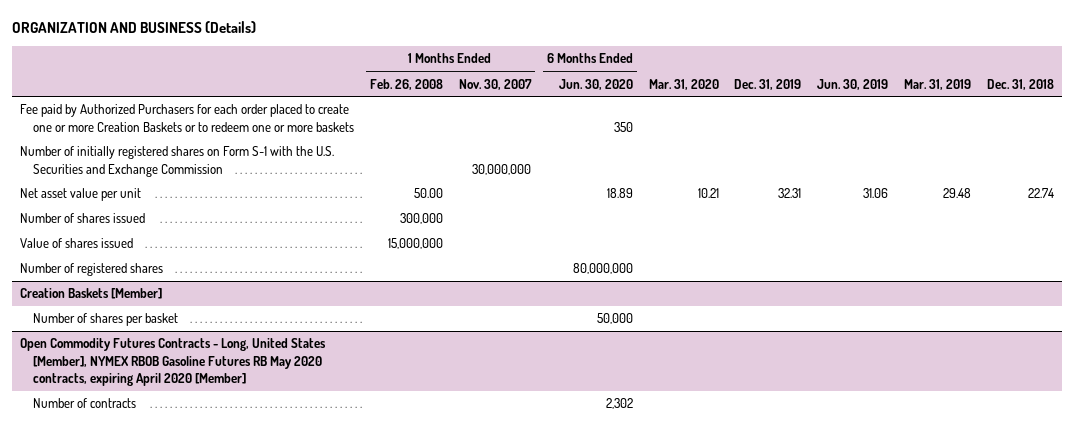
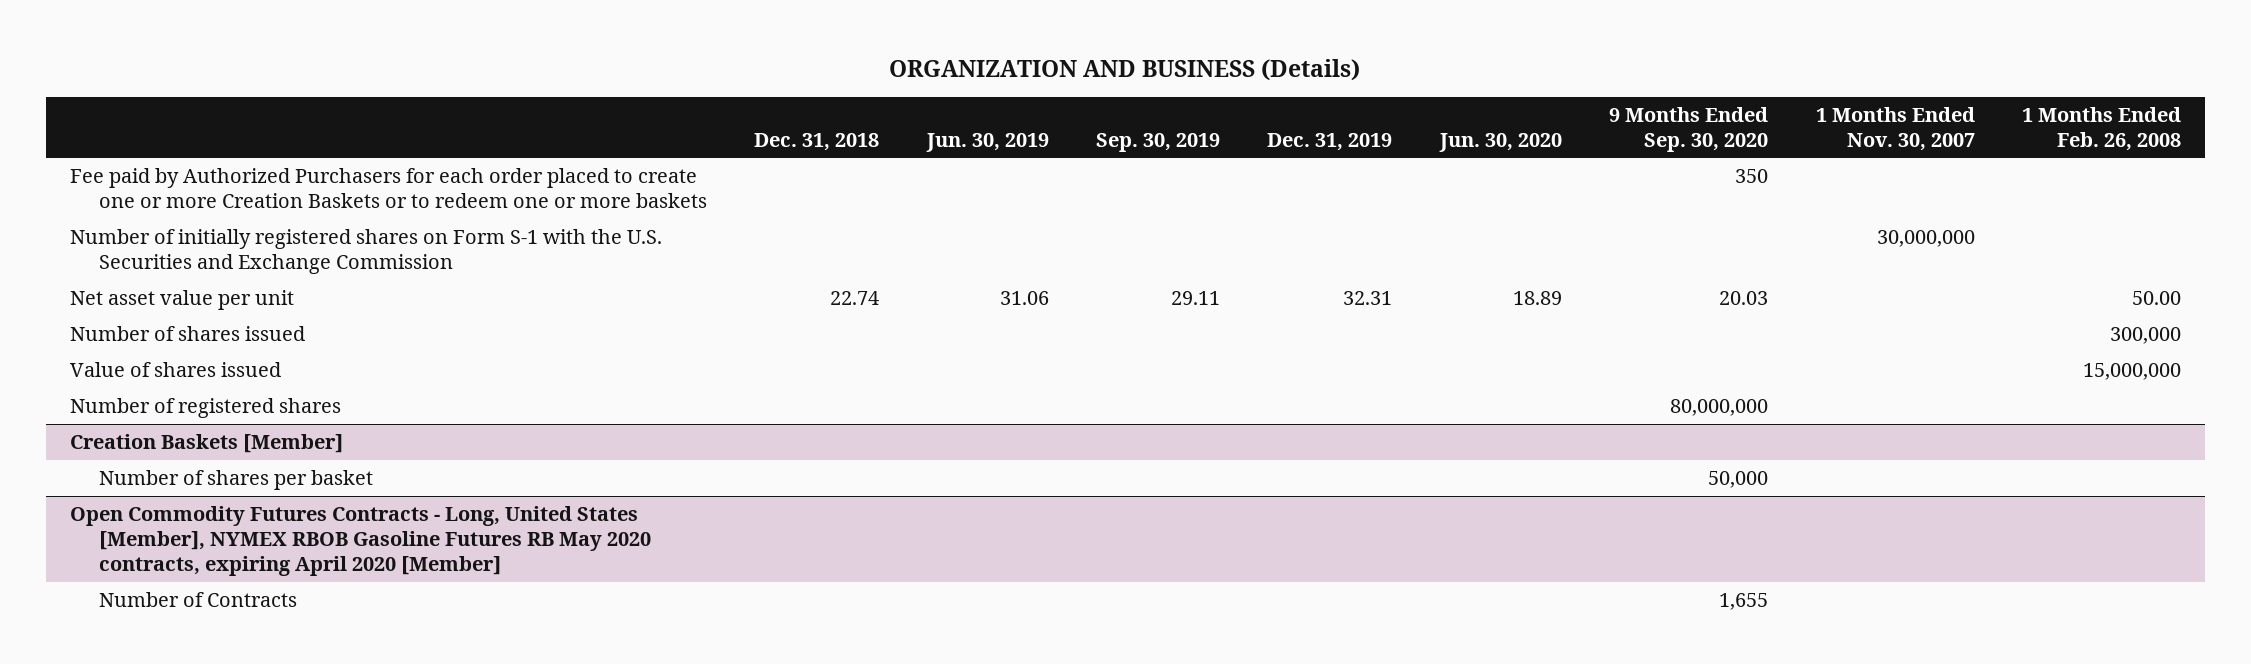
- | 1 Months Ended Feb. 26, 2008 | 1 Months Ended Nov. 30, 2007 | 6 Months Ended Jun. 30, 2020 | Mar. 31, 2020 | Dec. 31, 2019 | Jun. 30, 2019 | Mar. 31, 2019 | Dec. 31, 2018
+ | Dec. 31, 2018 | Jun. 30, 2019 | Sep. 30, 2019 | Dec. 31, 2019 | Jun. 30, 2020 | 9 Months Ended Sep. 30, 2020 | 1 Months Ended Nov. 30, 2007 | 1 Months Ended Feb. 26, 2008
@ Open Commodity Futures Contracts - Long, United States [Member], NYMEX RBOB Gasoline Futures RB May 2020 contracts, expiring April 2020 [Member]
- Number of contracts | | | 2,302 | | | | |
+ Number of Contracts | | | | | | 1,655 | |

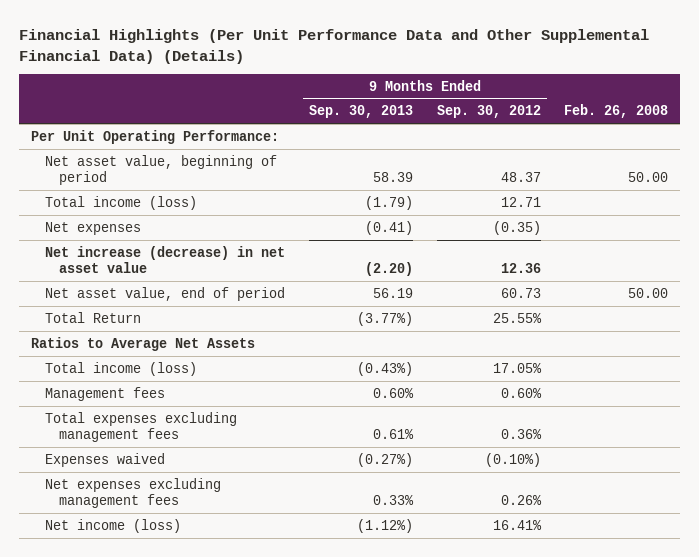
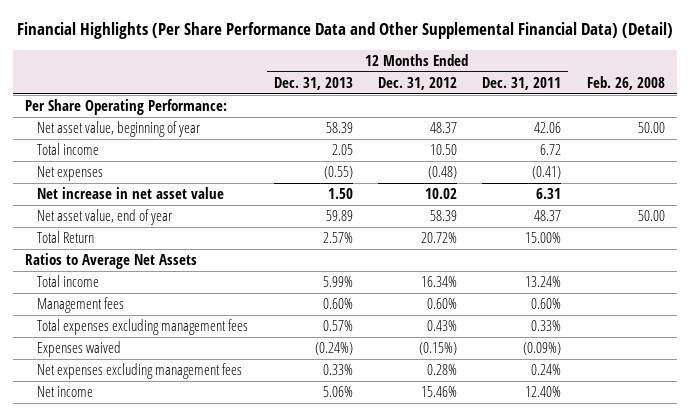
- Financial Highlights (Per Unit Performance Data and Other Supplemental Financial Data) (Details)
+ Financial Highlights (Per Share Performance Data and Other Supplemental Financial Data) (Detail)
- | 9 Months Ended Sep. 30, 2013 | 9 Months Ended Sep. 30, 2012 | Feb. 26, 2008
+ | 12 Months Ended Dec. 31, 2013 | 12 Months Ended Dec. 31, 2012 | 12 Months Ended Dec. 31, 2011 | Feb. 26, 2008
- Per Unit Operating Performance:
- Net asset value, beginning of period | 58.39 | 48.37 | 50.00
- Total income (loss) | (1.79) | 12.71 |
+ Per Share Operating Performance:
+ Net asset value, beginning of year | 58.39 | 48.37 | 42.06 | 50.00
+ Total income | 2.05 | 10.50 | 6.72 |
- Net increase (decrease) in net asset value | (2.20) | 12.36 |
- Net asset value, end of period | 56.19 | 60.73 | 50.00
+ Net increase in net asset value | 1.50 | 10.02 | 6.31 |
+ Net asset value, end of year | 59.89 | 58.39 | 48.37 | 50.00
- Total income (loss) | (0.43%) | 17.05% |
+ Total income | 5.99% | 16.34% | 13.24% |
- Net income (loss) | (1.12%) | 16.41% |
+ Net income | 5.06% | 15.46% | 12.40% |

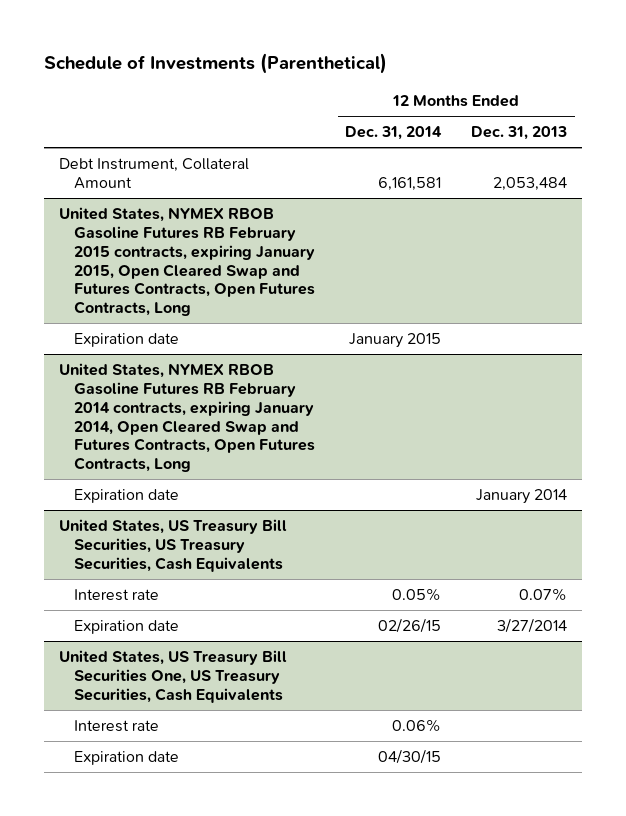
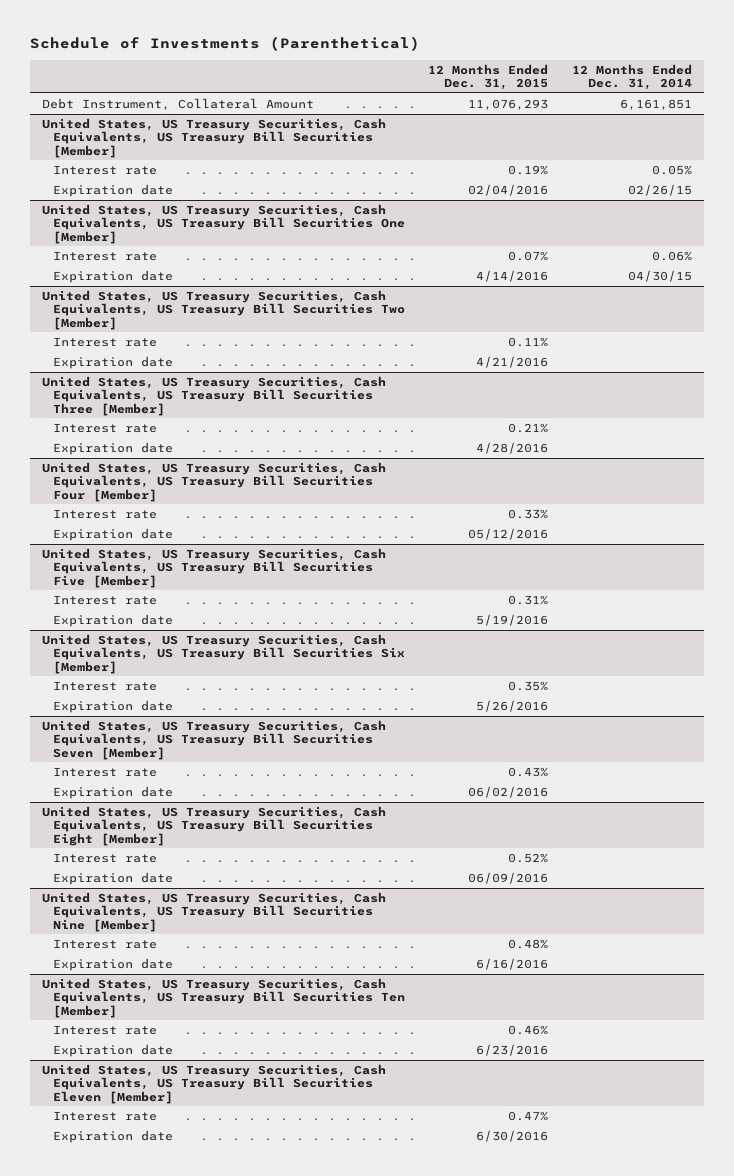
- | 12 Months Ended Dec. 31, 2014 | 12 Months Ended Dec. 31, 2013
+ | 12 Months Ended Dec. 31, 2015 | 12 Months Ended Dec. 31, 2014
- Debt Instrument, Collateral Amount | 6,161,581 | 2,053,484
- United States, NYMEX RBOB Gasoline Futures RB February 2015 contracts, expiring January 2015, Open Cleared Swap and Futures Contracts, Open Futures Contracts, Long
- Expiration date | January 2015 |
- United States, NYMEX RBOB Gasoline Futures RB February 2014 contracts, expiring January 2014, Open Cleared Swap and Futures Contracts, Open Futures Contracts, Long
- Expiration date | | January 2014
- United States, US Treasury Bill Securities, US Treasury Securities, Cash Equivalents
+ Debt Instrument, Collateral Amount | 11,076,293 | 6,161,851
+ United States, US Treasury Securities, Cash Equivalents, US Treasury Bill Securities [Member]
- United States, US Treasury Bill Securities One, US Treasury Securities, Cash Equivalents
+ United States, US Treasury Securities, Cash Equivalents, US Treasury Bill Securities One [Member]
+ United States, US Treasury Securities, Cash Equivalents, US Treasury Bill Securities Two [Member]
+ Interest rate | 0.11% |
+ Expiration date | 4/21/2016 |
+ United States, US Treasury Securities, Cash Equivalents, US Treasury Bill Securities Three [Member]
+ Interest rate | 0.21% |
+ Expiration date | 4/28/2016 |
+ United States, US Treasury Securities, Cash Equivalents, US Treasury Bill Securities Four [Member]
+ Interest rate | 0.33% |
+ Expiration date | 05/12/2016 |
+ United States, US Treasury Securities, Cash Equivalents, US Treasury Bill Securities Five [Member]
+ Interest rate | 0.31% |
+ Expiration date | 5/19/2016 |
+ United States, US Treasury Securities, Cash Equivalents, US Treasury Bill Securities Six [Member]
+ Interest rate | 0.35% |
+ Expiration date | 5/26/2016 |
+ United States, US Treasury Securities, Cash Equivalents, US Treasury Bill Securities Seven [Member]
+ Interest rate | 0.43% |
+ Expiration date | 06/02/2016 |
+ United States, US Treasury Securities, Cash Equivalents, US Treasury Bill Securities Eight [Member]
+ Interest rate | 0.52% |
+ Expiration date | 06/09/2016 |
+ United States, US Treasury Securities, Cash Equivalents, US Treasury Bill Securities Nine [Member]
+ Interest rate | 0.48% |
+ Expiration date | 6/16/2016 |
+ United States, US Treasury Securities, Cash Equivalents, US Treasury Bill Securities Ten [Member]
+ Interest rate | 0.46% |
+ Expiration date | 6/23/2016 |
+ United States, US Treasury Securities, Cash Equivalents, US Treasury Bill Securities Eleven [Member]
+ Interest rate | 0.47% |
+ Expiration date | 6/30/2016 |

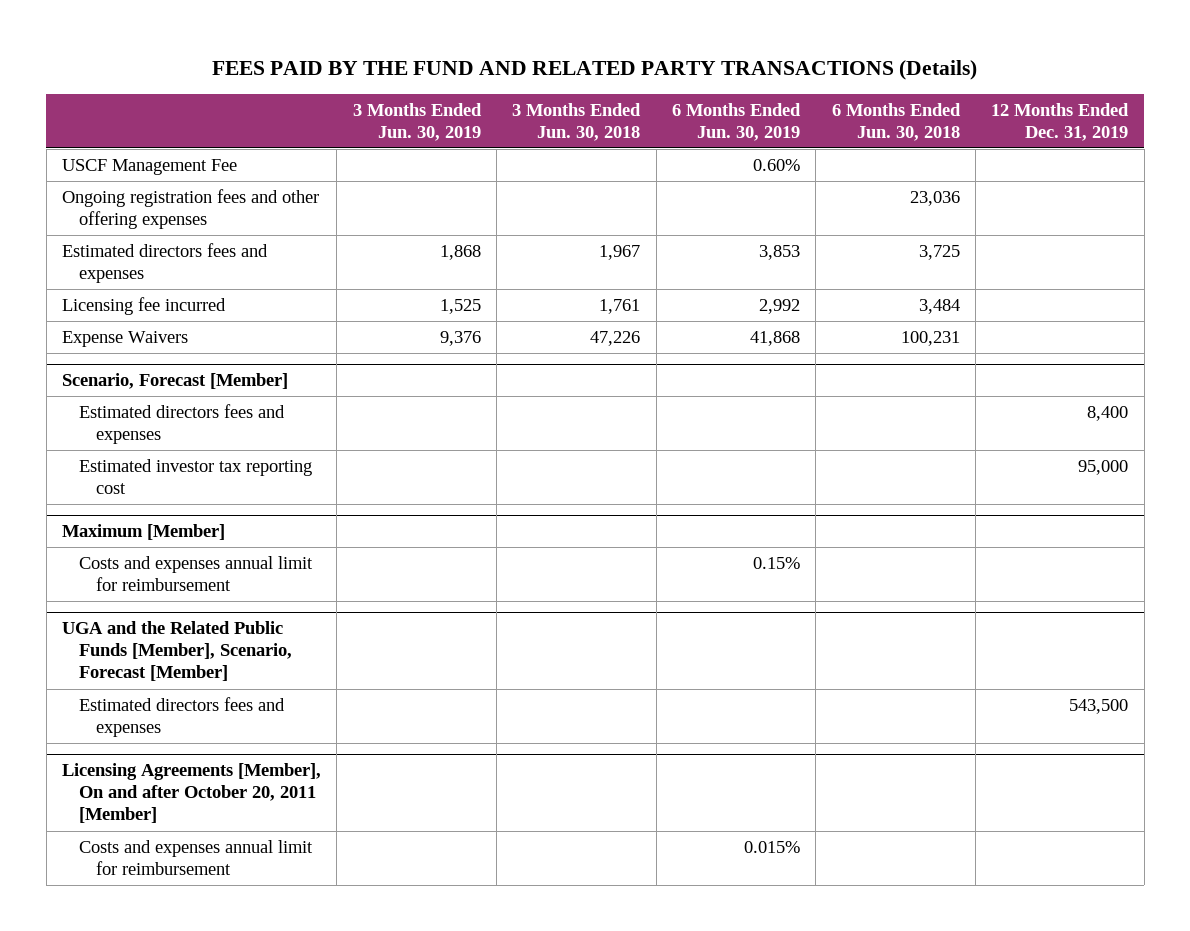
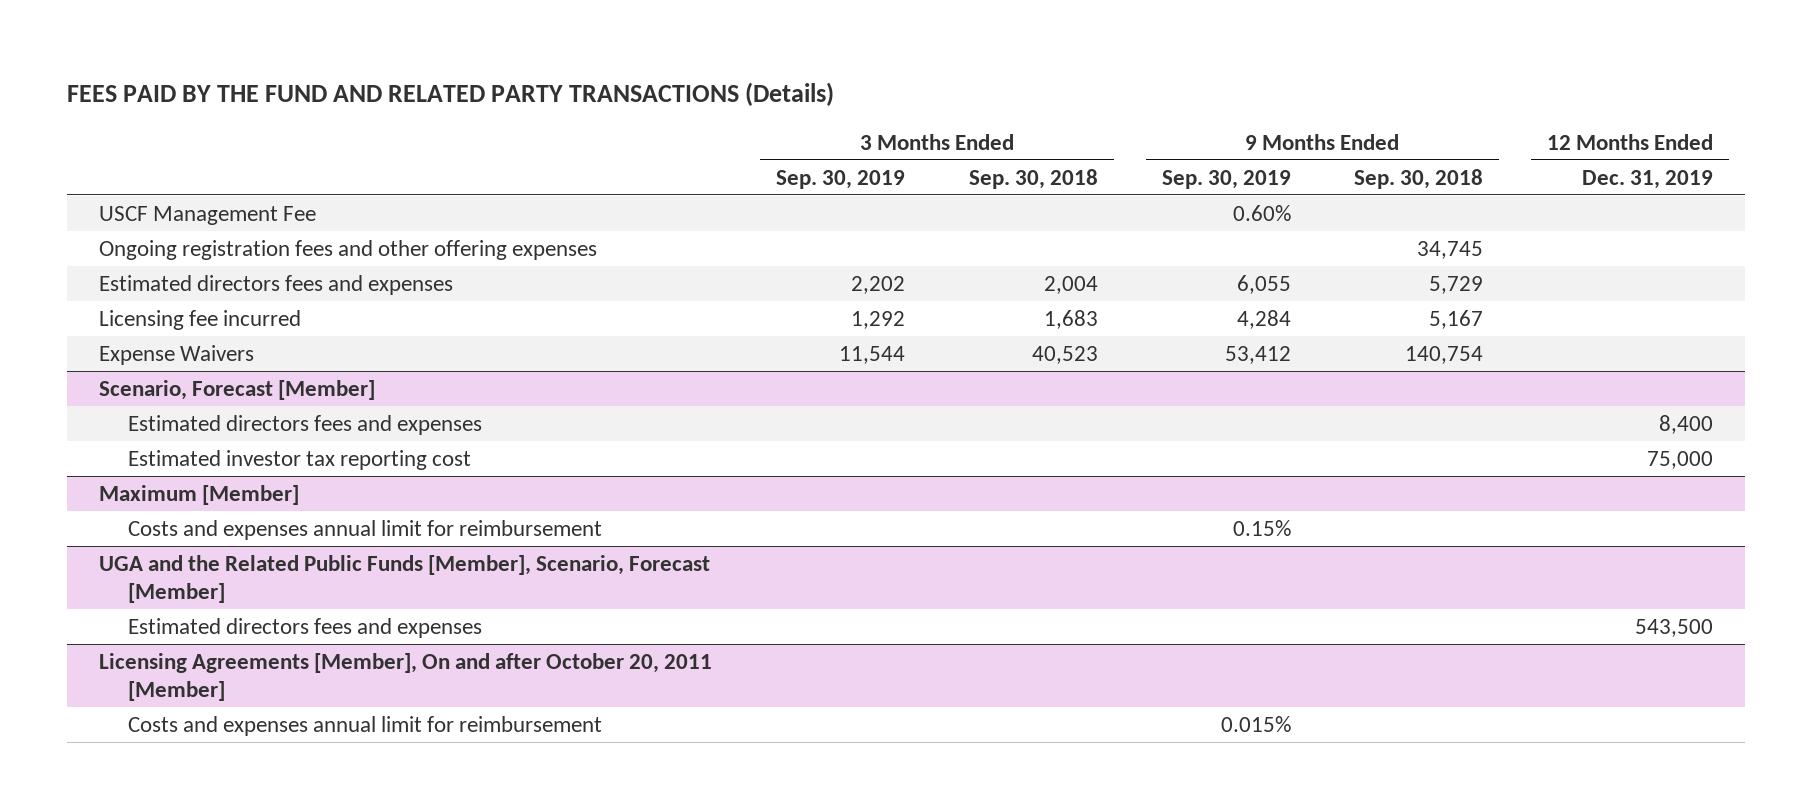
- | 3 Months Ended Jun. 30, 2019 | 3 Months Ended Jun. 30, 2018 | 6 Months Ended Jun. 30, 2019 | 6 Months Ended Jun. 30, 2018 | 12 Months Ended Dec. 31, 2019
+ | 3 Months Ended Sep. 30, 2019 | 3 Months Ended Sep. 30, 2018 | 9 Months Ended Sep. 30, 2019 | 9 Months Ended Sep. 30, 2018 | 12 Months Ended Dec. 31, 2019
@ Scenario, Forecast [Member]
- Estimated investor tax reporting cost | | | | | 95,000
+ Estimated investor tax reporting cost | | | | | 75,000

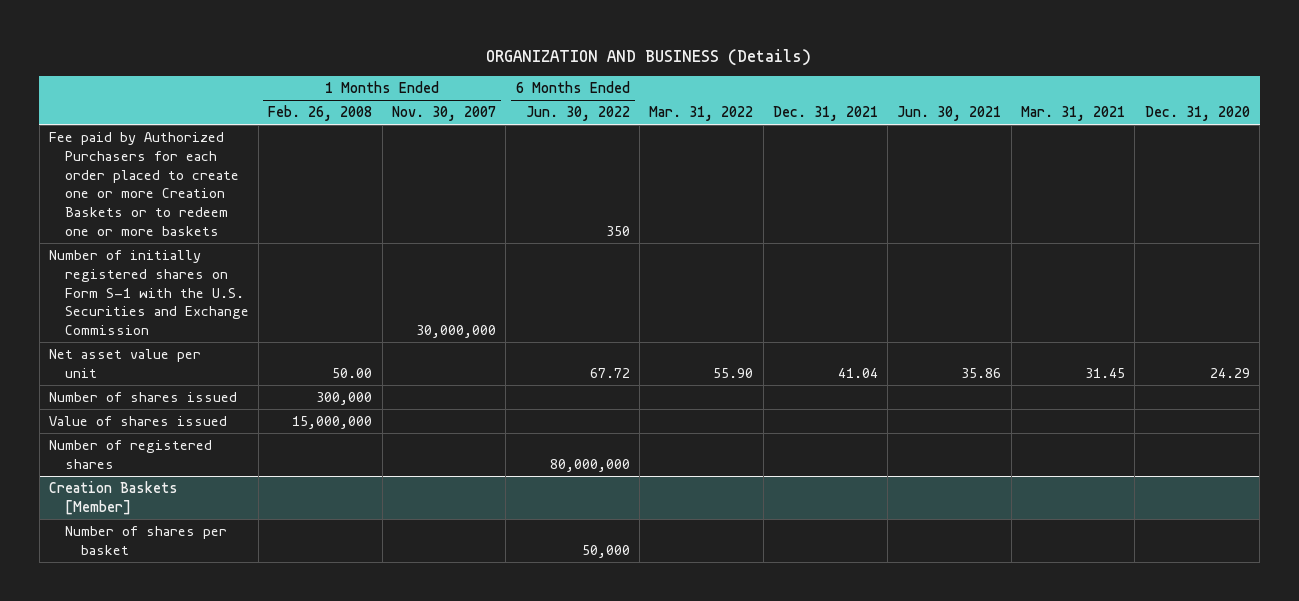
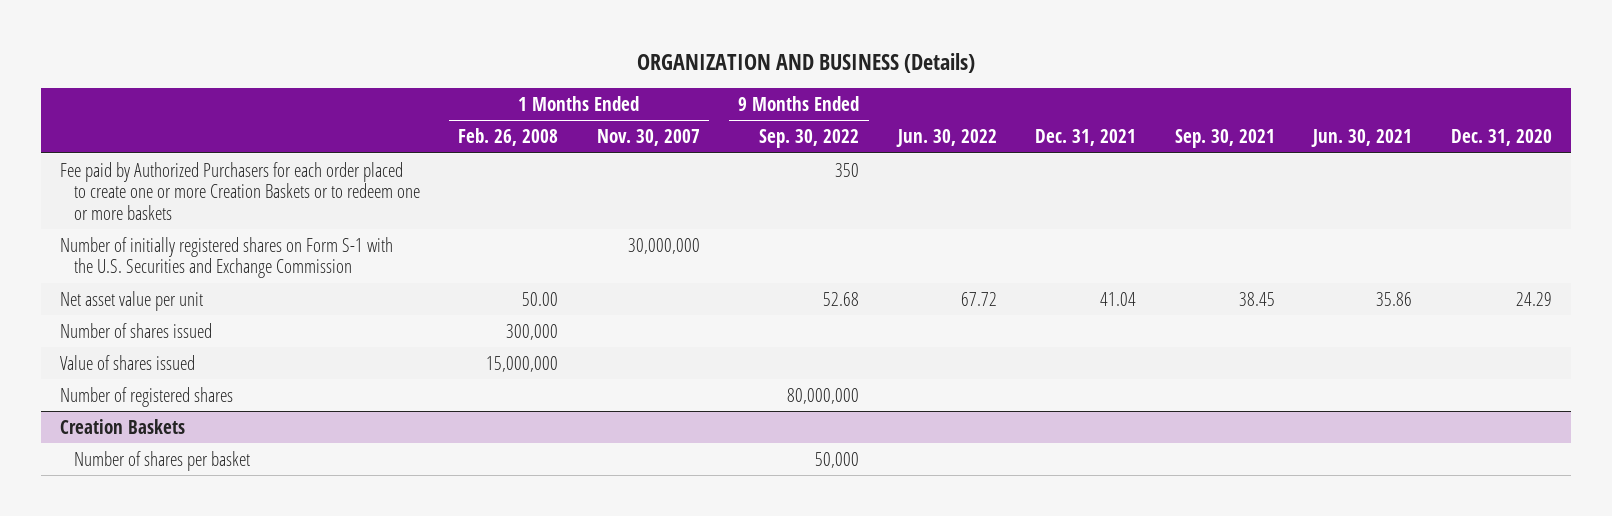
- | 1 Months Ended Feb. 26, 2008 | 1 Months Ended Nov. 30, 2007 | 6 Months Ended Jun. 30, 2022 | Mar. 31, 2022 | Dec. 31, 2021 | Jun. 30, 2021 | Mar. 31, 2021 | Dec. 31, 2020
+ | 1 Months Ended Feb. 26, 2008 | 1 Months Ended Nov. 30, 2007 | 9 Months Ended Sep. 30, 2022 | Jun. 30, 2022 | Dec. 31, 2021 | Sep. 30, 2021 | Jun. 30, 2021 | Dec. 31, 2020
- Creation Baskets [Member]
+ Creation Baskets

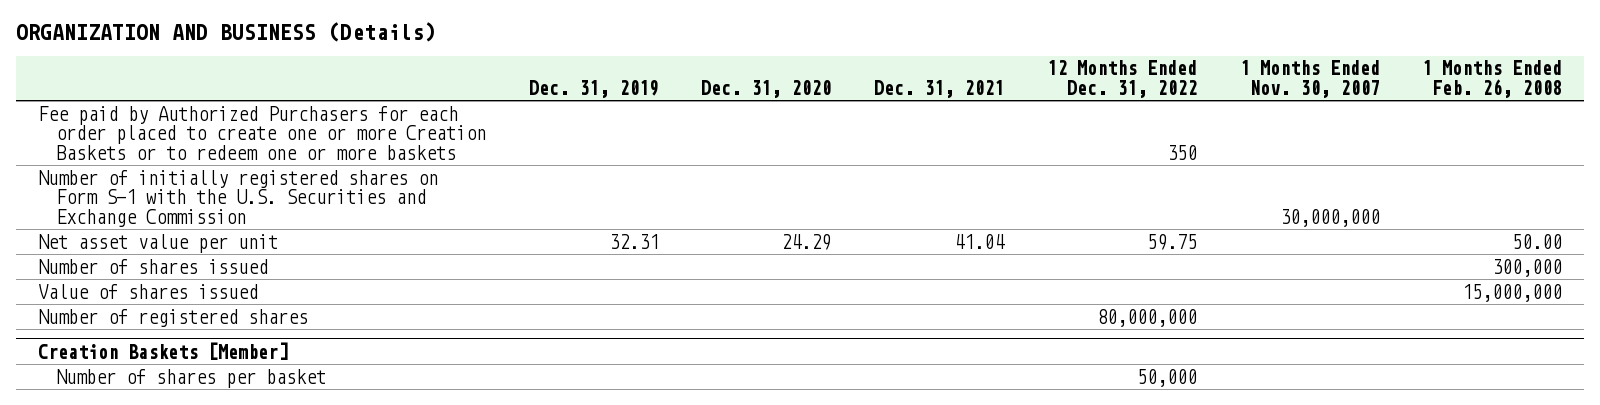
- | 1 Months Ended Feb. 26, 2008 | 1 Months Ended Nov. 30, 2007 | 9 Months Ended Sep. 30, 2022 | Jun. 30, 2022 | Dec. 31, 2021 | Sep. 30, 2021 | Jun. 30, 2021 | Dec. 31, 2020
+ | Dec. 31, 2019 | Dec. 31, 2020 | Dec. 31, 2021 | 12 Months Ended Dec. 31, 2022 | 1 Months Ended Nov. 30, 2007 | 1 Months Ended Feb. 26, 2008
- Creation Baskets
+ Creation Baskets [Member]

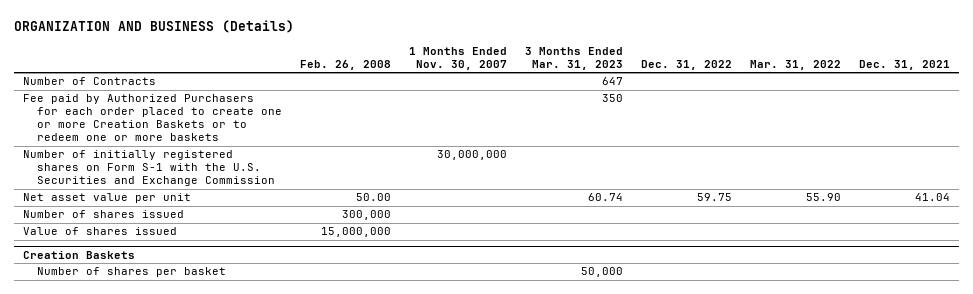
- | Dec. 31, 2019 | Dec. 31, 2020 | Dec. 31, 2021 | 12 Months Ended Dec. 31, 2022 | 1 Months Ended Nov. 30, 2007 | 1 Months Ended Feb. 26, 2008
+ | Feb. 26, 2008 | 1 Months Ended Nov. 30, 2007 | 3 Months Ended Mar. 31, 2023 | Dec. 31, 2022 | Mar. 31, 2022 | Dec. 31, 2021
+ Number of Contracts | | | 647 | | |
- Number of registered shares | | | | 80,000,000 | |
- Creation Baskets [Member]
+ Creation Baskets

